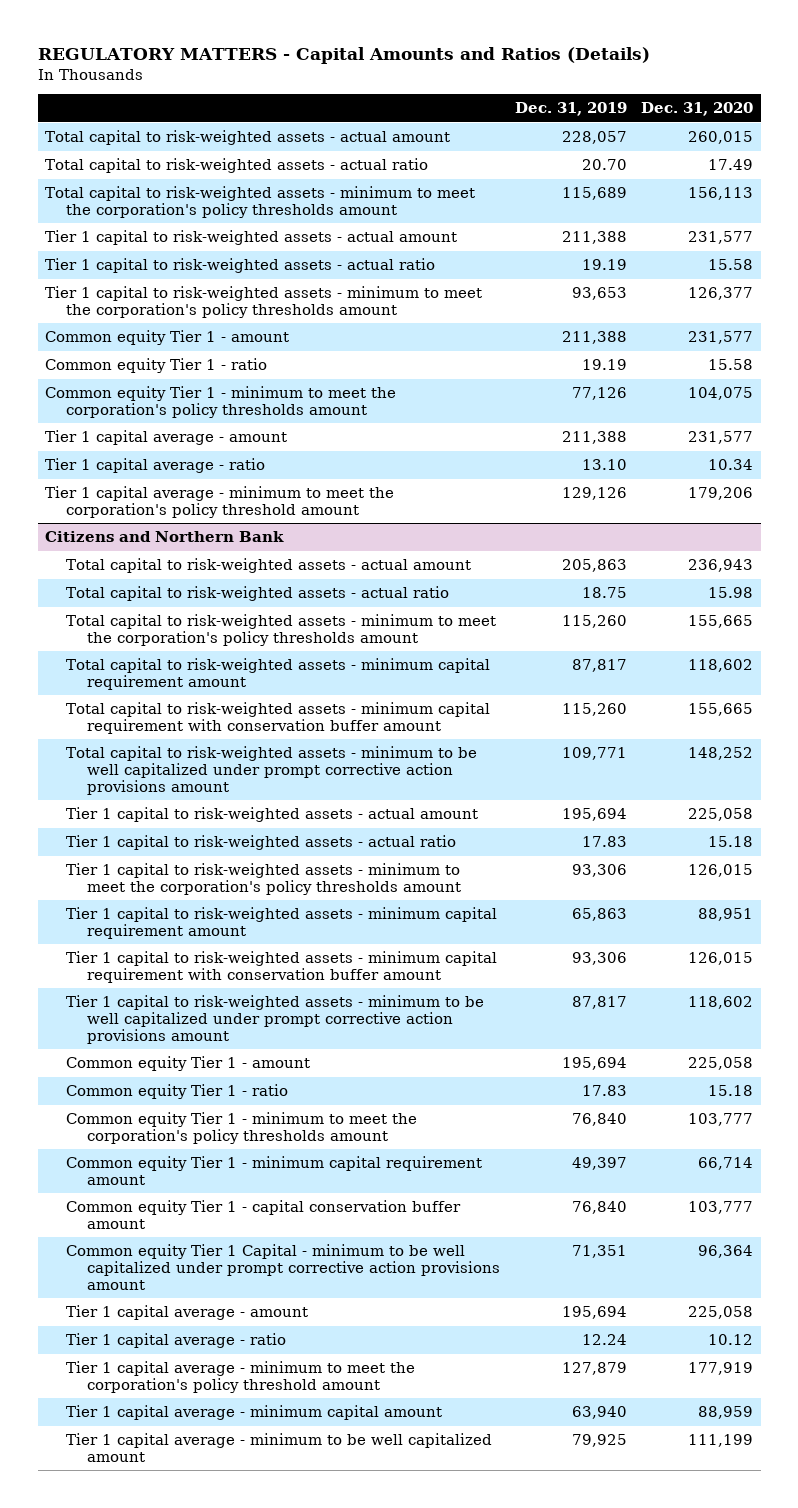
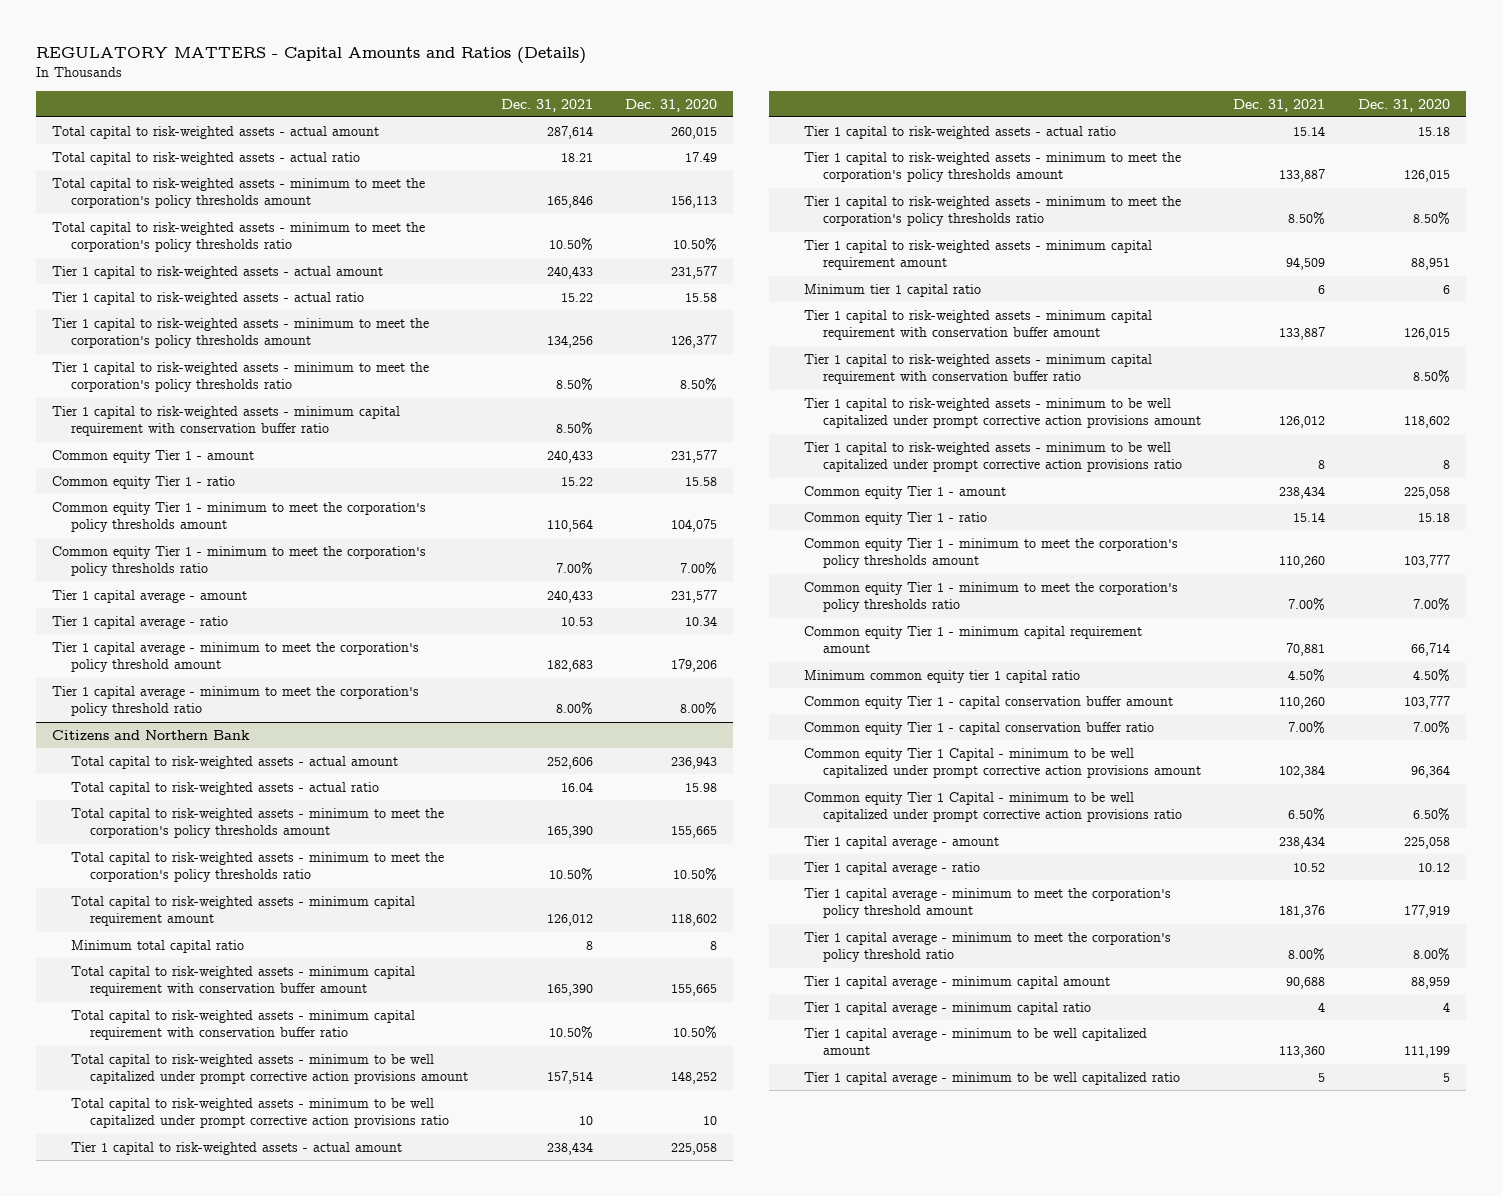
- | Dec. 31, 2019 | Dec. 31, 2020
+ | Dec. 31, 2021 | Dec. 31, 2020
+ Total capital to risk-weighted assets - minimum to meet the corporation's policy thresholds ratio | 10.50% | 10.50%
+ Tier 1 capital to risk-weighted assets - minimum to meet the corporation's policy thresholds ratio | 8.50% | 8.50%
+ Tier 1 capital to risk-weighted assets - minimum capital requirement with conservation buffer ratio | 8.50% |
+ Common equity Tier 1 - minimum to meet the corporation's policy thresholds ratio | 7.00% | 7.00%
+ Tier 1 capital average - minimum to meet the corporation's policy threshold ratio | 8.00% | 8.00%
@ Citizens and Northern Bank
+ Total capital to risk-weighted assets - minimum to meet the corporation's policy thresholds ratio | 10.50% | 10.50%
+ Minimum total capital ratio | 8 | 8
+ Total capital to risk-weighted assets - minimum capital requirement with conservation buffer ratio | 10.50% | 10.50%
+ Total capital to risk-weighted assets - minimum to be well capitalized under prompt corrective action provisions ratio | 10 | 10
+ Tier 1 capital to risk-weighted assets - minimum to meet the corporation's policy thresholds ratio | 8.50% | 8.50%
+ Minimum tier 1 capital ratio | 6 | 6
+ Tier 1 capital to risk-weighted assets - minimum capital requirement with conservation buffer ratio | | 8.50%
+ Tier 1 capital to risk-weighted assets - minimum to be well capitalized under prompt corrective action provisions ratio | 8 | 8
+ Common equity Tier 1 - minimum to meet the corporation's policy thresholds ratio | 7.00% | 7.00%
+ Minimum common equity tier 1 capital ratio | 4.50% | 4.50%
+ Common equity Tier 1 - capital conservation buffer ratio | 7.00% | 7.00%
+ Common equity Tier 1 Capital - minimum to be well capitalized under prompt corrective action provisions ratio | 6.50% | 6.50%
+ Tier 1 capital average - minimum to meet the corporation's policy threshold ratio | 8.00% | 8.00%
+ Tier 1 capital average - minimum capital ratio | 4 | 4
+ Tier 1 capital average - minimum to be well capitalized ratio | 5 | 5

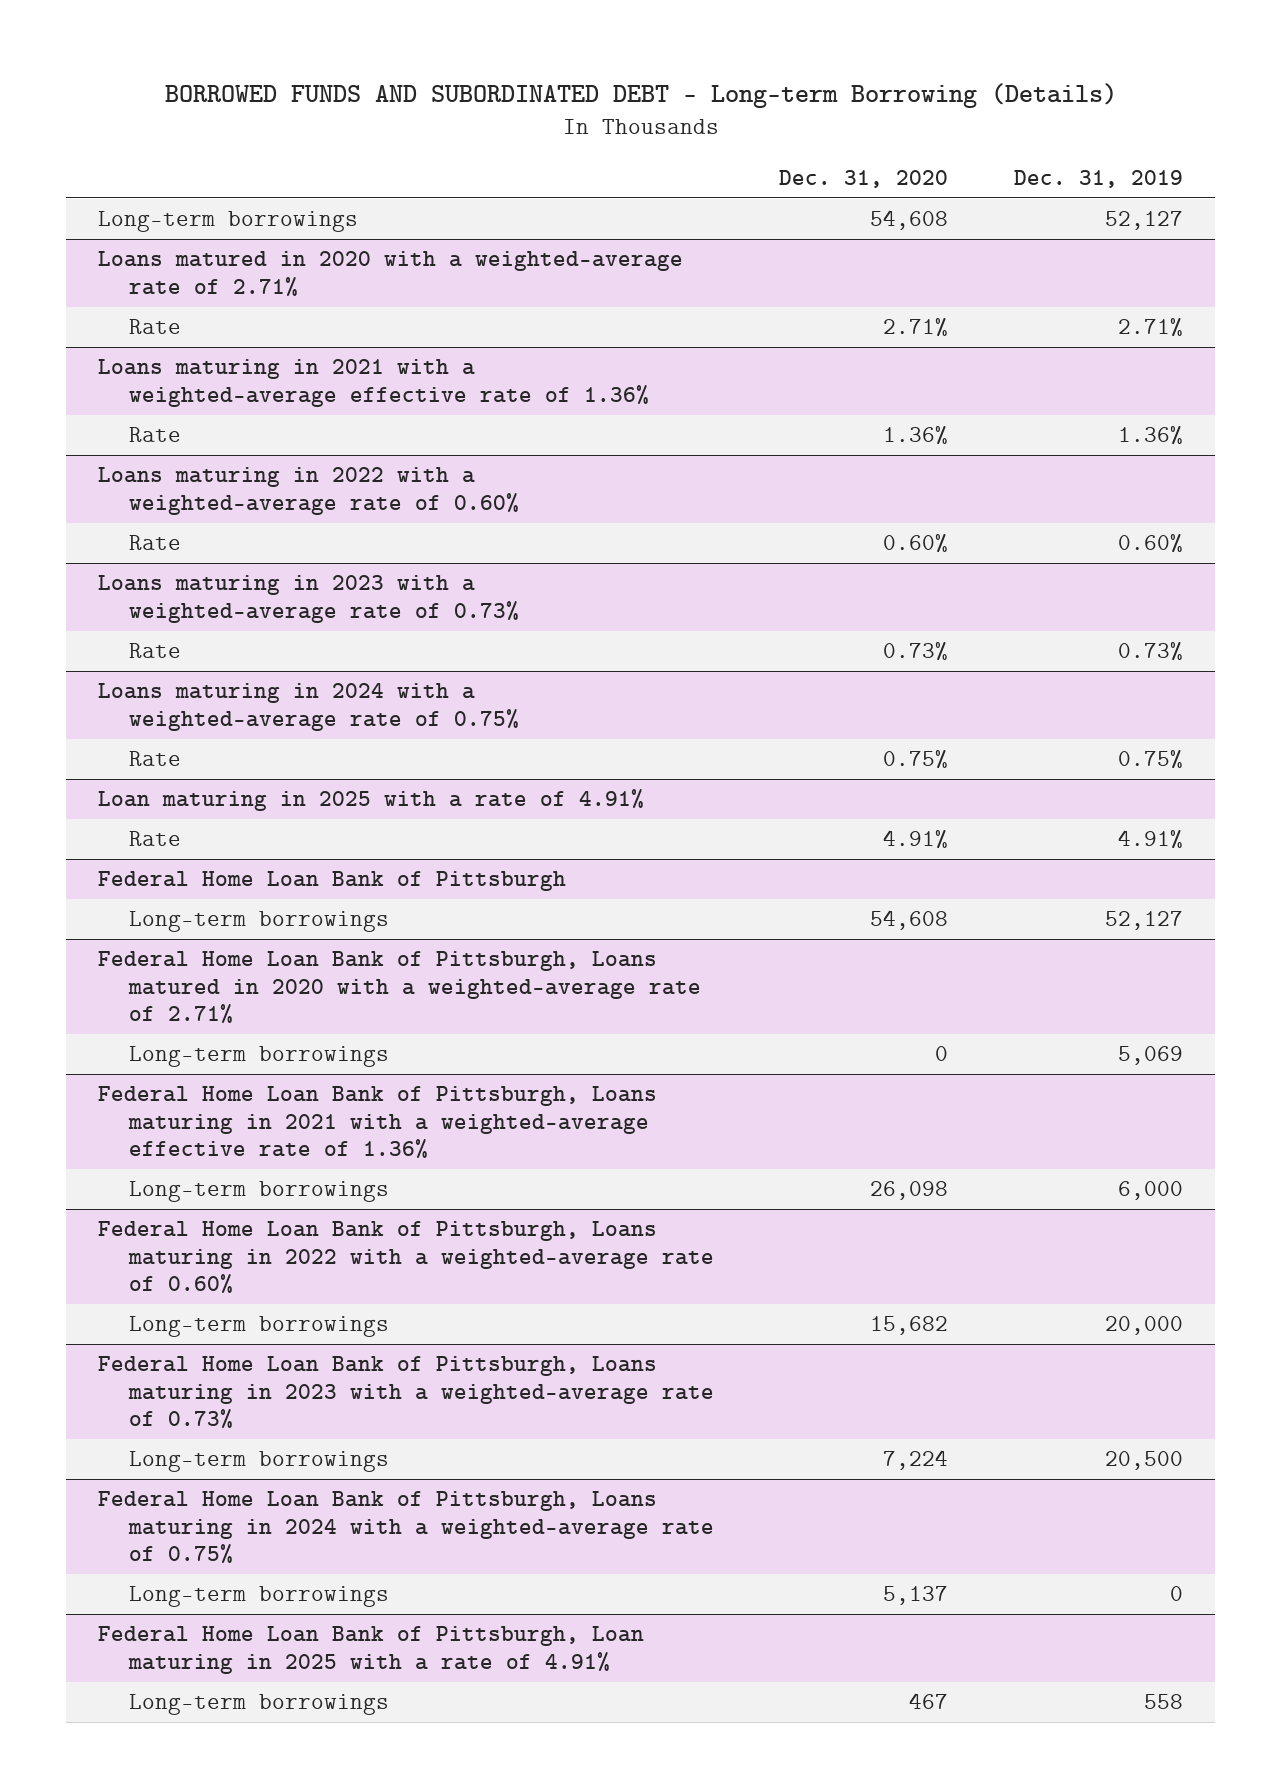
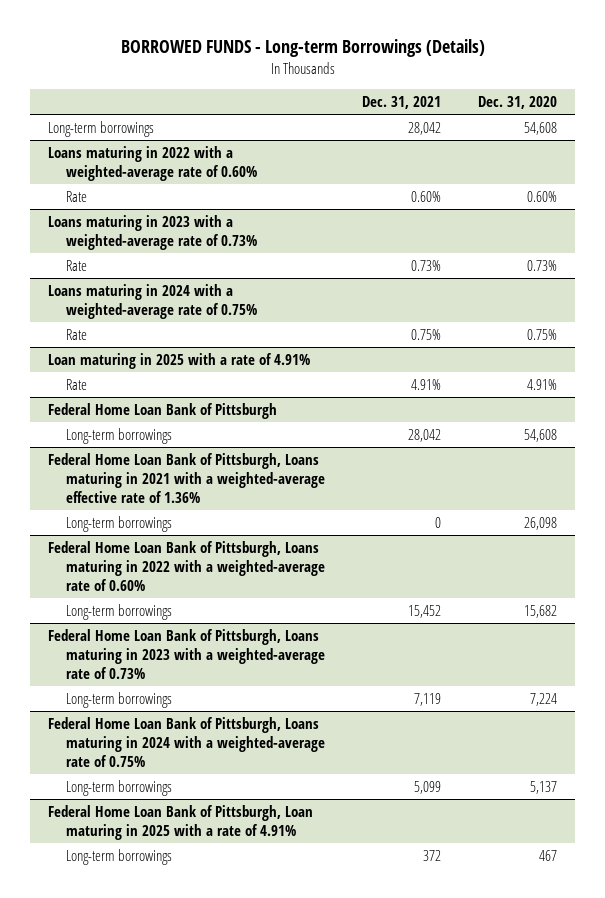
- BORROWED FUNDS AND SUBORDINATED DEBT - Long-term Borrowing (Details)
+ BORROWED FUNDS - Long-term Borrowings (Details)
- | Dec. 31, 2020 | Dec. 31, 2019
+ | Dec. 31, 2021 | Dec. 31, 2020
- Loans matured in 2020 with a weighted-average rate of 2.71%
- Rate | 2.71% | 2.71%
- Loans maturing in 2021 with a weighted-average effective rate of 1.36%
- Rate | 1.36% | 1.36%
- Federal Home Loan Bank of Pittsburgh, Loans matured in 2020 with a weighted-average rate of 2.71%
- Long-term borrowings | 0 | 5,069

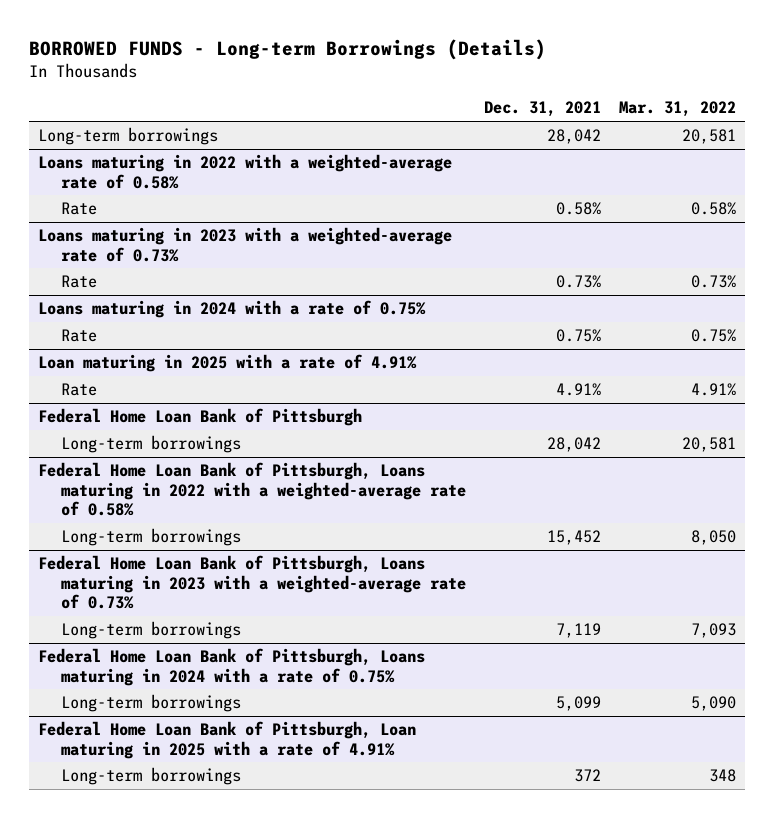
- | Dec. 31, 2021 | Dec. 31, 2020
+ | Dec. 31, 2021 | Mar. 31, 2022
- Loans maturing in 2022 with a weighted-average rate of 0.60%
- Rate | 0.60% | 0.60%
+ Loans maturing in 2022 with a weighted-average rate of 0.58%
+ Rate | 0.58% | 0.58%
- Loans maturing in 2024 with a weighted-average rate of 0.75%
+ Loans maturing in 2024 with a rate of 0.75%
- Federal Home Loan Bank of Pittsburgh, Loans maturing in 2021 with a weighted-average effective rate of 1.36%
- Long-term borrowings | 0 | 26,098
- Federal Home Loan Bank of Pittsburgh, Loans maturing in 2022 with a weighted-average rate of 0.60%
+ Federal Home Loan Bank of Pittsburgh, Loans maturing in 2022 with a weighted-average rate of 0.58%
- Federal Home Loan Bank of Pittsburgh, Loans maturing in 2024 with a weighted-average rate of 0.75%
+ Federal Home Loan Bank of Pittsburgh, Loans maturing in 2024 with a rate of 0.75%

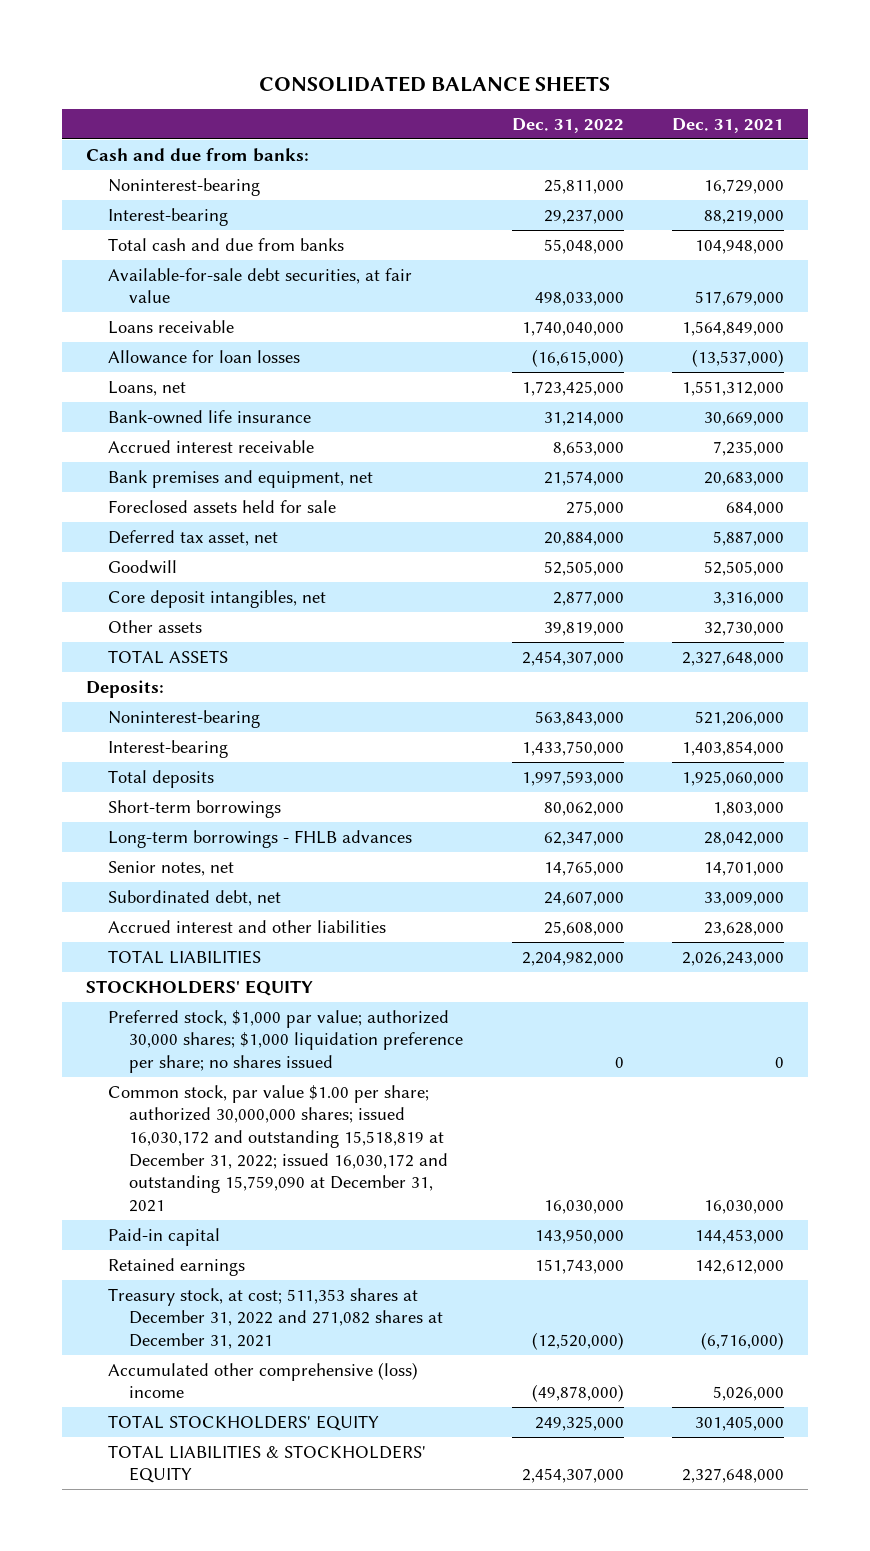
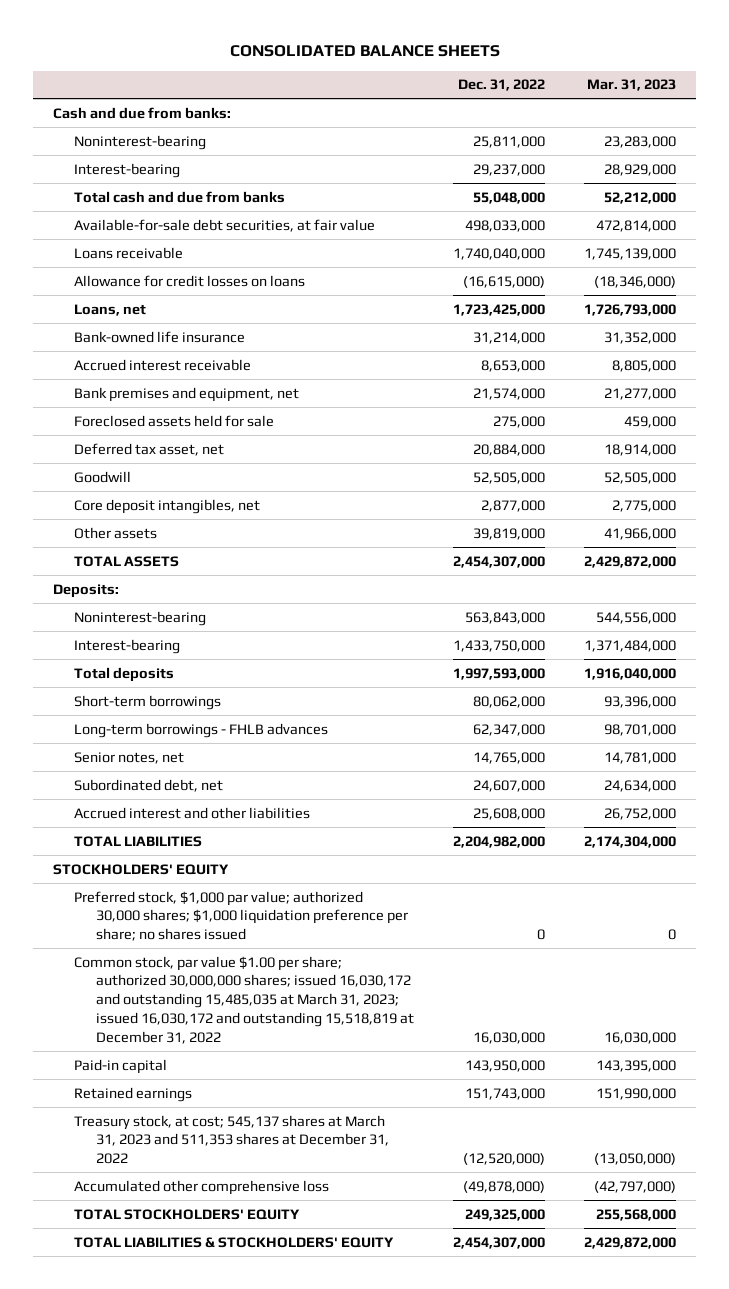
- | Dec. 31, 2022 | Dec. 31, 2021
+ | Dec. 31, 2022 | Mar. 31, 2023
- Allowance for loan losses | (16,615,000) | (13,537,000)
+ Allowance for credit losses on loans | (16,615,000) | (18,346,000)
- Common stock, par value $1.00 per share; authorized 30,000,000 shares; issued 16,030,172 and outstanding 15,518,819 at December 31, 2022; issued 16,030,172 and outstanding 15,759,090 at December 31, 2021 | 16,030,000 | 16,030,000
+ Common stock, par value $1.00 per share; authorized 30,000,000 shares; issued 16,030,172 and outstanding 15,485,035 at March 31, 2023; issued 16,030,172 and outstanding 15,518,819 at December 31, 2022 | 16,030,000 | 16,030,000
- Treasury stock, at cost; 511,353 shares at December 31, 2022 and 271,082 shares at December 31, 2021 | (12,520,000) | (6,716,000)
- Accumulated other comprehensive (loss) income | (49,878,000) | 5,026,000
+ Treasury stock, at cost; 545,137 shares at March 31, 2023 and 511,353 shares at December 31, 2022 | (12,520,000) | (13,050,000)
+ Accumulated other comprehensive loss | (49,878,000) | (42,797,000)

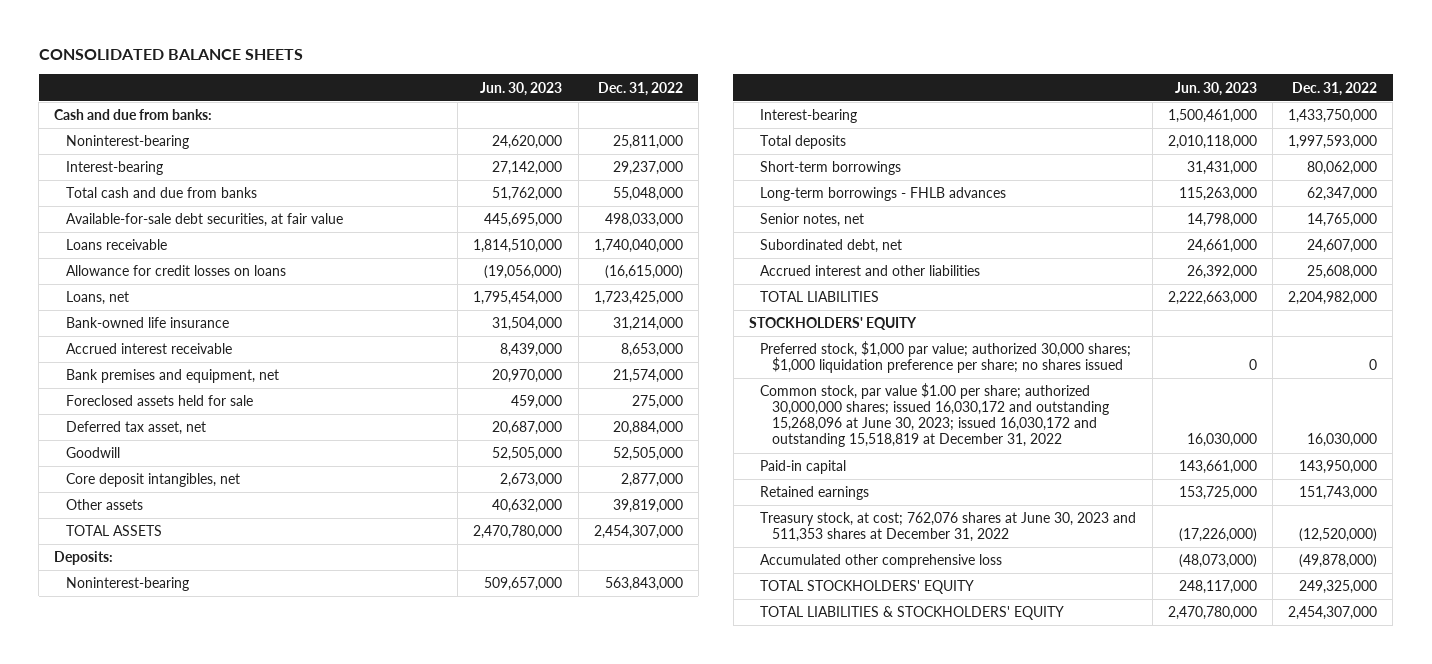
- | Dec. 31, 2022 | Mar. 31, 2023
+ | Jun. 30, 2023 | Dec. 31, 2022
- Common stock, par value $1.00 per share; authorized 30,000,000 shares; issued 16,030,172 and outstanding 15,485,035 at March 31, 2023; issued 16,030,172 and outstanding 15,518,819 at December 31, 2022 | 16,030,000 | 16,030,000
+ Common stock, par value $1.00 per share; authorized 30,000,000 shares; issued 16,030,172 and outstanding 15,268,096 at June 30, 2023; issued 16,030,172 and outstanding 15,518,819 at December 31, 2022 | 16,030,000 | 16,030,000
- Treasury stock, at cost; 545,137 shares at March 31, 2023 and 511,353 shares at December 31, 2022 | (12,520,000) | (13,050,000)
+ Treasury stock, at cost; 762,076 shares at June 30, 2023 and 511,353 shares at December 31, 2022 | (17,226,000) | (12,520,000)

